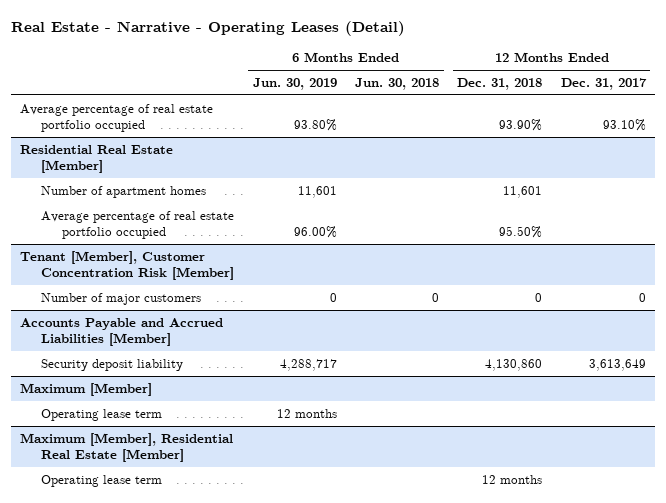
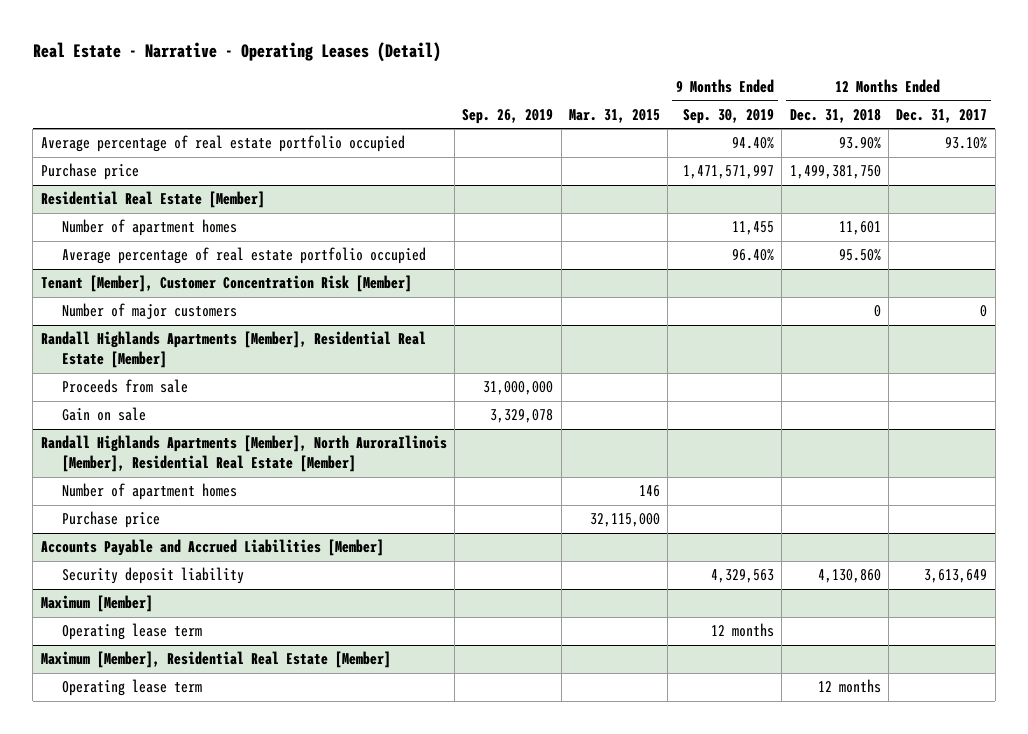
- | 6 Months Ended Jun. 30, 2019 | 6 Months Ended Jun. 30, 2018 | 12 Months Ended Dec. 31, 2018 | 12 Months Ended Dec. 31, 2017
+ | Sep. 26, 2019 | Mar. 31, 2015 | 9 Months Ended Sep. 30, 2019 | 12 Months Ended Dec. 31, 2018 | 12 Months Ended Dec. 31, 2017
+ Purchase price | | | 1,471,571,997 | 1,499,381,750 |
+ Randall Highlands Apartments [Member], Residential Real Estate [Member]
+ Proceeds from sale | 31,000,000 | | | |
+ Gain on sale | 3,329,078 | | | |
+ Randall Highlands Apartments [Member], North AuroraIlinois [Member], Residential Real Estate [Member]
+ Number of apartment homes | | 146 | | |
+ Purchase price | | 32,115,000 | | |

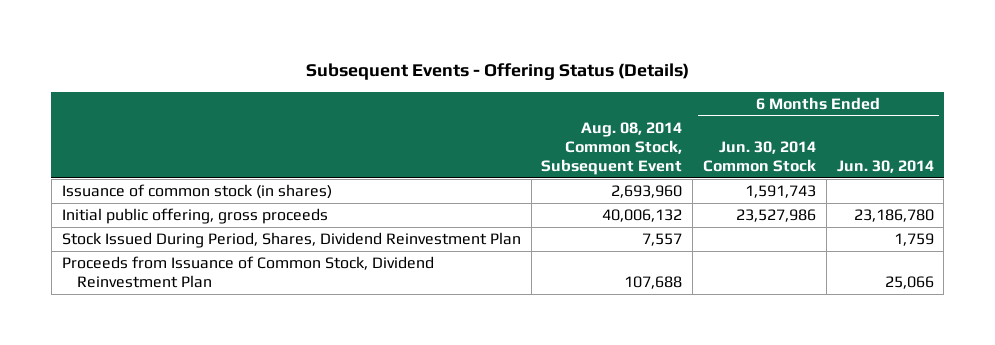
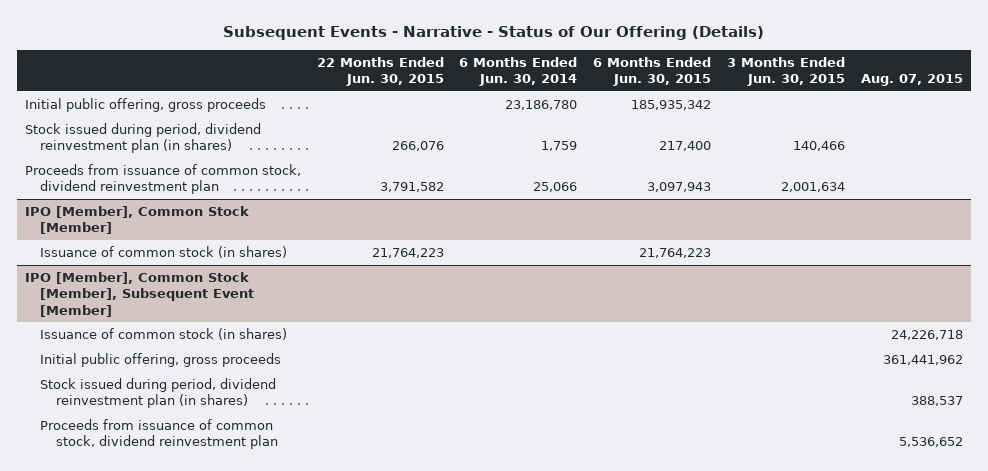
- Subsequent Events - Offering Status (Details)
+ Subsequent Events - Narrative - Status of Our Offering (Details)
- | Aug. 08, 2014 Common Stock, Subsequent Event | 6 Months Ended Jun. 30, 2014 Common Stock | 6 Months Ended Jun. 30, 2014
+ | 22 Months Ended Jun. 30, 2015 | 6 Months Ended Jun. 30, 2014 | 6 Months Ended Jun. 30, 2015 | 3 Months Ended Jun. 30, 2015 | Aug. 07, 2015
- Issuance of common stock (in shares) | 2,693,960 | 1,591,743 |
- Stock Issued During Period, Shares, Dividend Reinvestment Plan | 7,557 | | 1,759
- Proceeds from Issuance of Common Stock, Dividend Reinvestment Plan | 107,688 | | 25,066
+ Stock issued during period, dividend reinvestment plan (in shares) | 266,076 | 1,759 | 217,400 | 140,466 |
+ Proceeds from issuance of common stock, dividend reinvestment plan | 3,791,582 | 25,066 | 3,097,943 | 2,001,634 |
+ IPO [Member], Common Stock [Member]
+ Issuance of common stock (in shares) | 21,764,223 | | 21,764,223 | |
+ IPO [Member], Common Stock [Member], Subsequent Event [Member]
+ Issuance of common stock (in shares) | | | | | 24,226,718
+ Initial public offering, gross proceeds | | | | | 361,441,962
+ Stock issued during period, dividend reinvestment plan (in shares) | | | | | 388,537
+ Proceeds from issuance of common stock, dividend reinvestment plan | | | | | 5,536,652

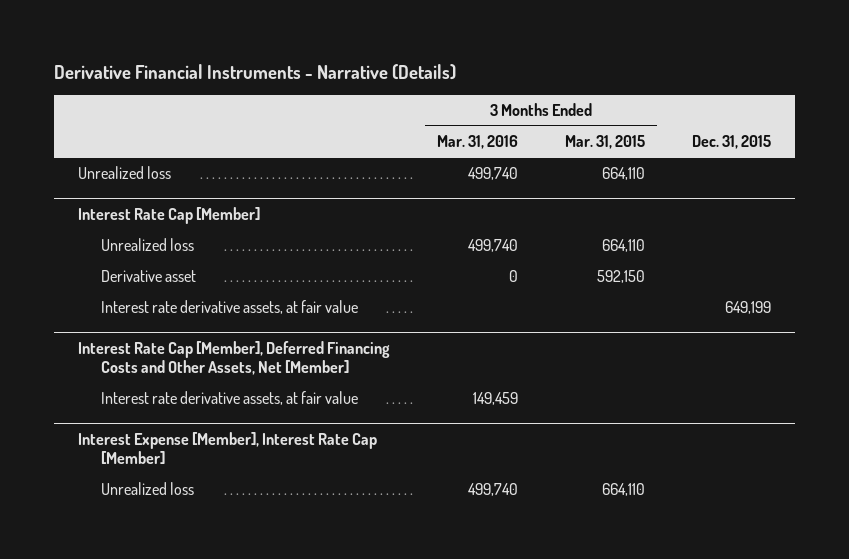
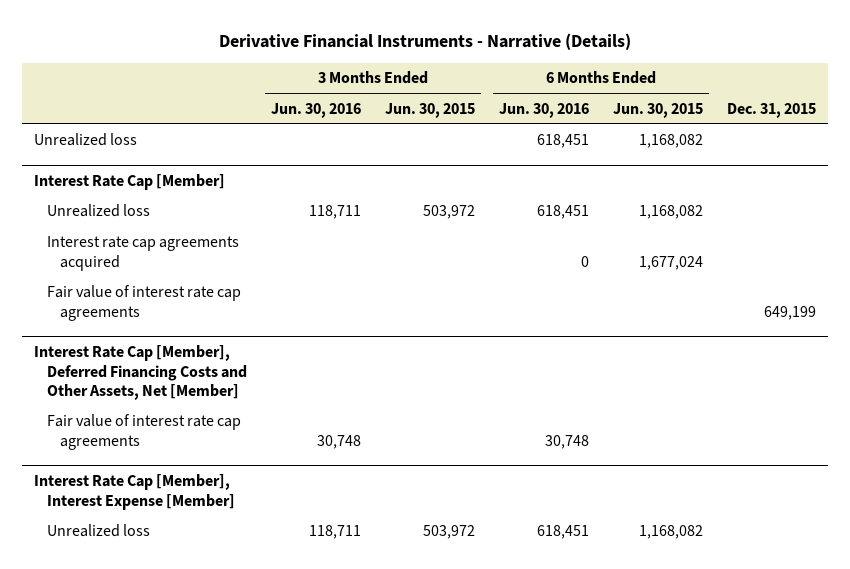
- | 3 Months Ended Mar. 31, 2016 | 3 Months Ended Mar. 31, 2015 | Dec. 31, 2015
+ | 3 Months Ended Jun. 30, 2016 | 3 Months Ended Jun. 30, 2015 | 6 Months Ended Jun. 30, 2016 | 6 Months Ended Jun. 30, 2015 | Dec. 31, 2015
@ Interest Rate Cap [Member]
- Derivative asset | 0 | 592,150 |
- Interest rate derivative assets, at fair value | | | 649,199
+ Interest rate cap agreements acquired | | | 0 | 1,677,024 |
+ Fair value of interest rate cap agreements | | | | | 649,199
@ Interest Rate Cap [Member], Deferred Financing Costs and Other Assets, Net [Member]
- Interest rate derivative assets, at fair value | 149,459 | |
- Interest Expense [Member], Interest Rate Cap [Member]
@ Interest Rate Cap [Member], Deferred Financing Costs and Other Assets, Net [Member]
+ Fair value of interest rate cap agreements | 30,748 | | 30,748 | |
+ Interest Rate Cap [Member], Interest Expense [Member]

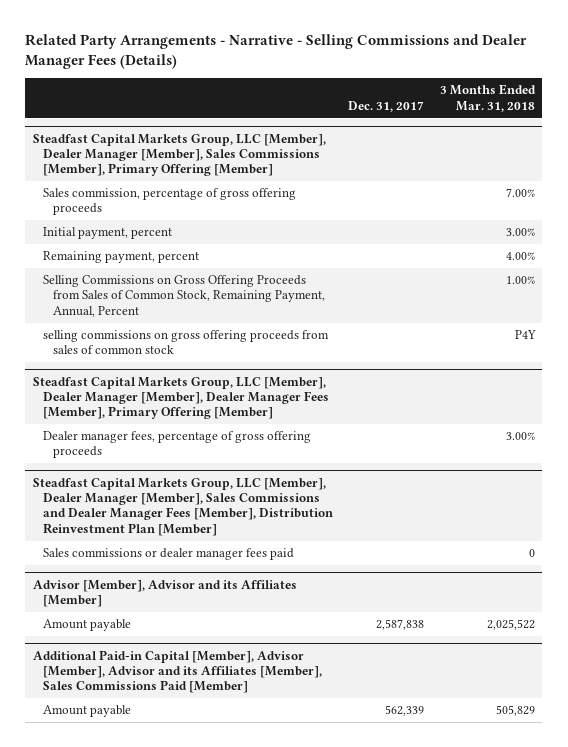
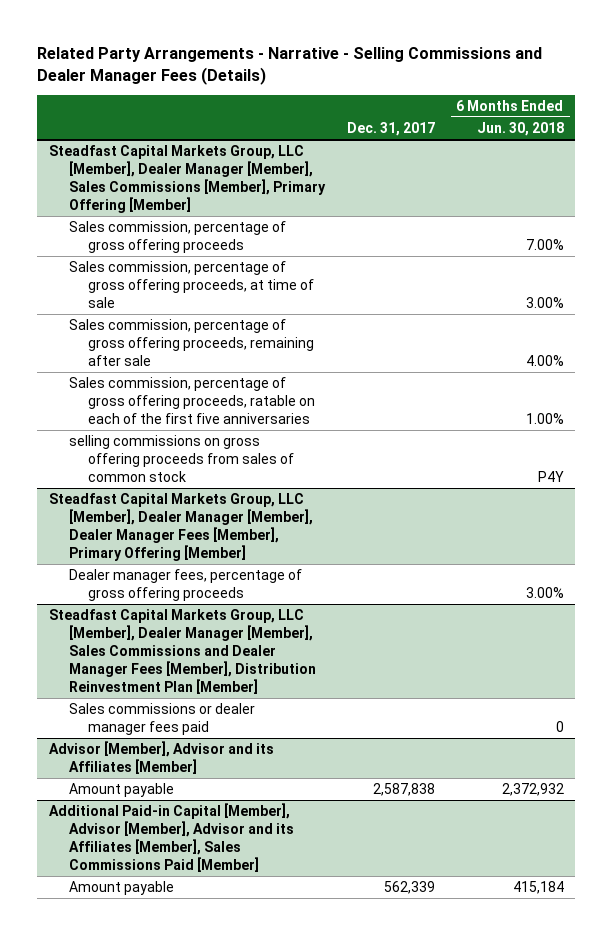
- | Dec. 31, 2017 | 3 Months Ended Mar. 31, 2018
+ | Dec. 31, 2017 | 6 Months Ended Jun. 30, 2018
@ Steadfast Capital Markets Group, LLC [Member], Dealer Manager [Member], Sales Commissions [Member], Primary Offering [Member]
- Initial payment, percent | | 3.00%
- Remaining payment, percent | | 4.00%
- Selling Commissions on Gross Offering Proceeds from Sales of Common Stock, Remaining Payment, Annual, Percent | | 1.00%
+ Sales commission, percentage of gross offering proceeds, at time of sale | | 3.00%
+ Sales commission, percentage of gross offering proceeds, remaining after sale | | 4.00%
+ Sales commission, percentage of gross offering proceeds, ratable on each of the first five anniversaries | | 1.00%

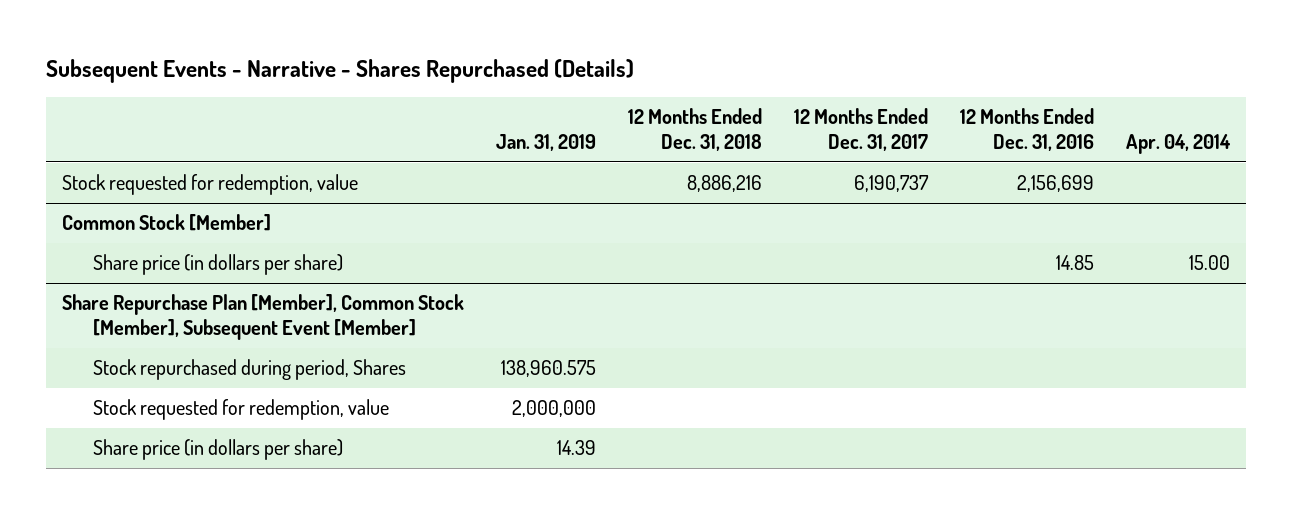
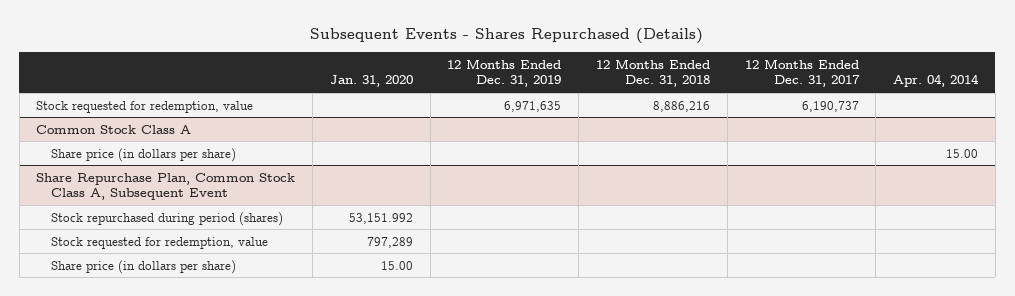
- Subsequent Events - Narrative - Shares Repurchased (Details)
+ Subsequent Events - Shares Repurchased (Details)
- | Jan. 31, 2019 | 12 Months Ended Dec. 31, 2018 | 12 Months Ended Dec. 31, 2017 | 12 Months Ended Dec. 31, 2016 | Apr. 04, 2014
+ | Jan. 31, 2020 | 12 Months Ended Dec. 31, 2019 | 12 Months Ended Dec. 31, 2018 | 12 Months Ended Dec. 31, 2017 | Apr. 04, 2014
- Common Stock [Member]
+ Common Stock Class A
- Share Repurchase Plan [Member], Common Stock [Member], Subsequent Event [Member]
- Stock repurchased during period, Shares | 138,960.575 | | | |
+ Share Repurchase Plan, Common Stock Class A, Subsequent Event
+ Stock repurchased during period (shares) | 53,151.992 | | | |

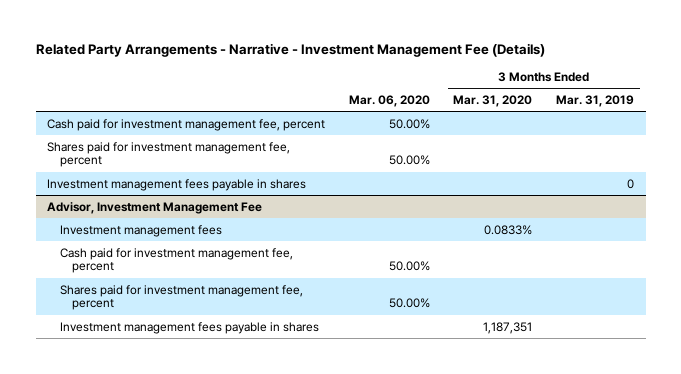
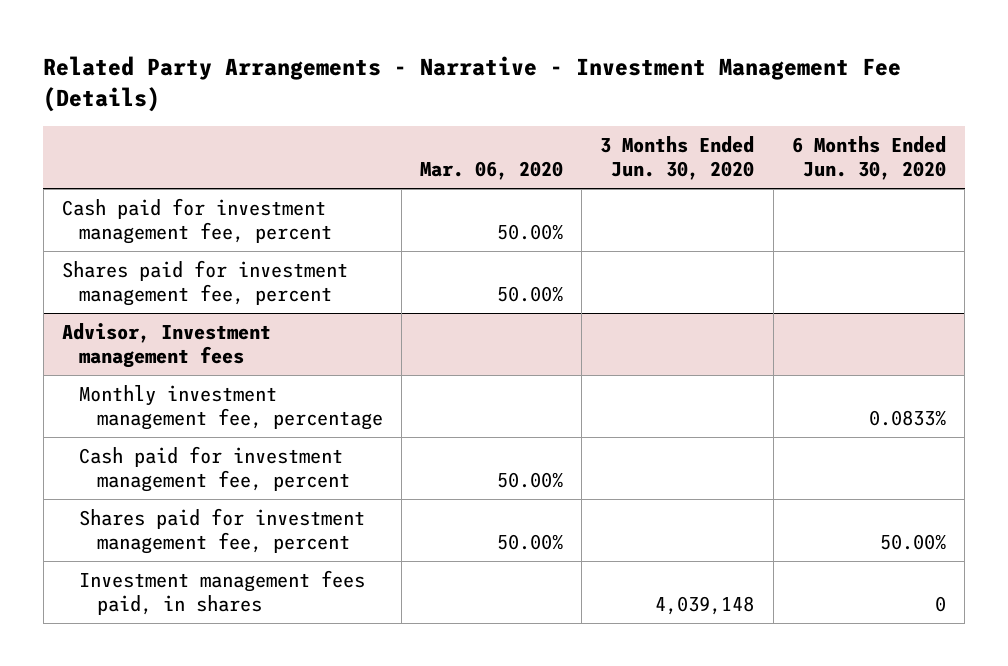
- | Mar. 06, 2020 | 3 Months Ended Mar. 31, 2020 | 3 Months Ended Mar. 31, 2019
+ | Mar. 06, 2020 | 3 Months Ended Jun. 30, 2020 | 6 Months Ended Jun. 30, 2020
- Investment management fees payable in shares | | | 0
- Advisor, Investment Management Fee
- Investment management fees | | 0.0833% |
+ Advisor, Investment management fees
+ Monthly investment management fee, percentage | | | 0.0833%
- Investment management fees payable in shares | | 1,187,351 |
+ Investment management fees paid, in shares | | 4,039,148 | 0

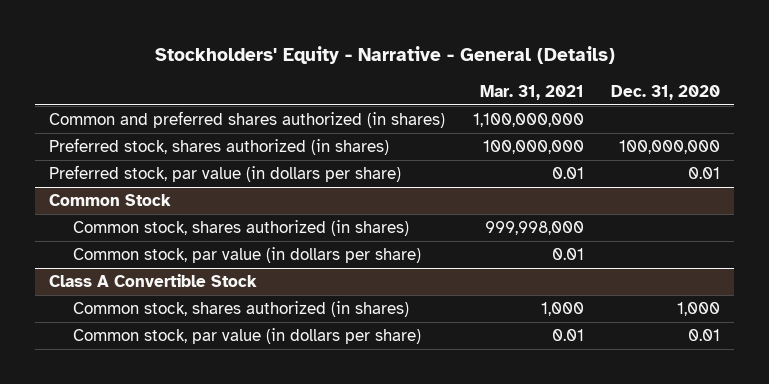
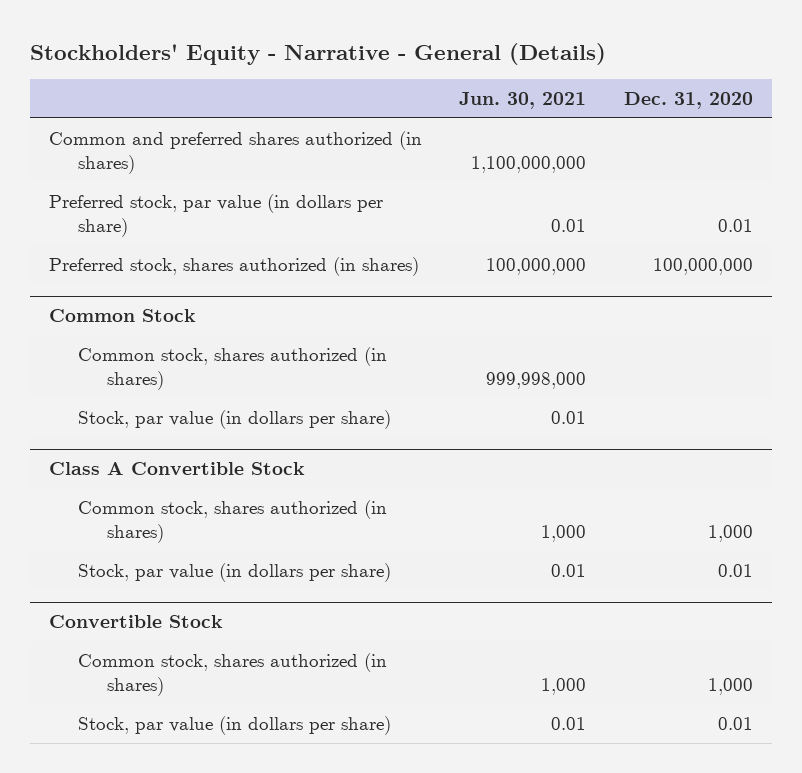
- | Mar. 31, 2021 | Dec. 31, 2020
+ | Jun. 30, 2021 | Dec. 31, 2020
moved down: Preferred stock, shares authorized (in shares) | 100,000,000 | 100,000,000
@ Common Stock
- Common stock, par value (in dollars per share) | 0.01 |
+ Stock, par value (in dollars per share) | 0.01 |
@ Class A Convertible Stock
- Common stock, par value (in dollars per share) | 0.01 | 0.01
+ Stock, par value (in dollars per share) | 0.01 | 0.01
+ Convertible Stock
+ Common stock, shares authorized (in shares) | 1,000 | 1,000
+ Stock, par value (in dollars per share) | 0.01 | 0.01

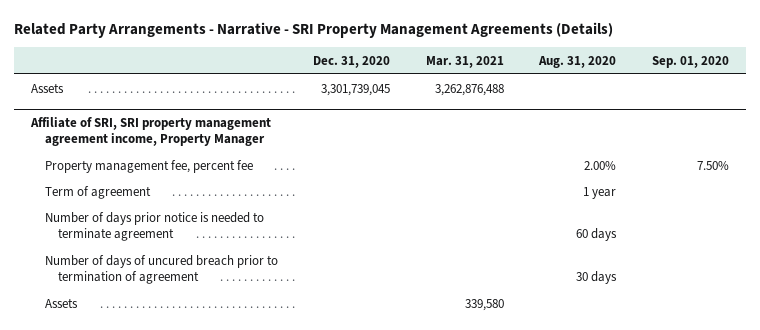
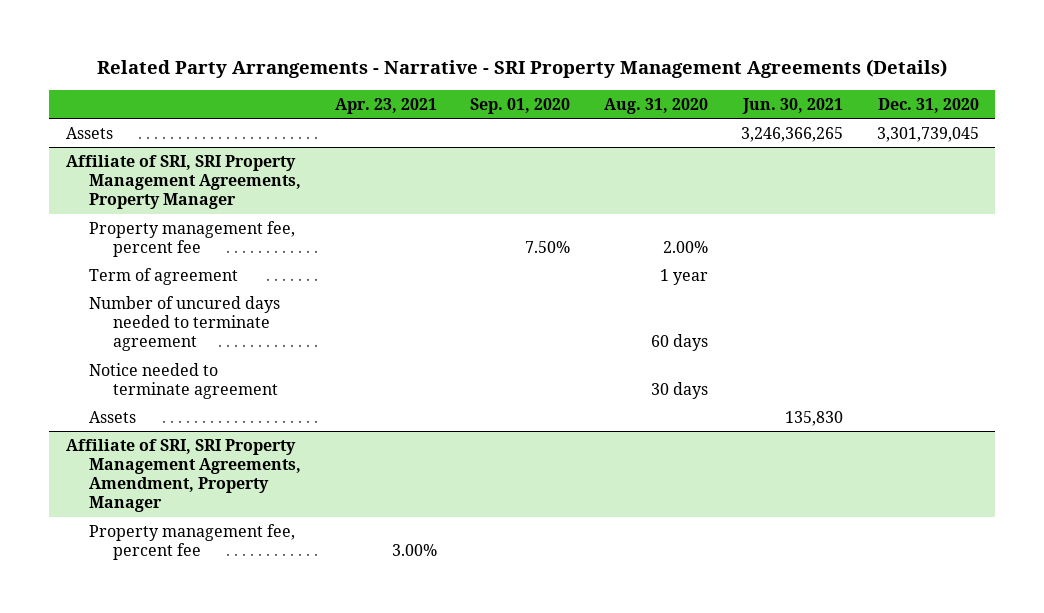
- | Dec. 31, 2020 | Mar. 31, 2021 | Aug. 31, 2020 | Sep. 01, 2020
+ | Apr. 23, 2021 | Sep. 01, 2020 | Aug. 31, 2020 | Jun. 30, 2021 | Dec. 31, 2020
- Affiliate of SRI, SRI property management agreement income, Property Manager
+ Affiliate of SRI, SRI Property Management Agreements, Property Manager
- Number of days prior notice is needed to terminate agreement | | | 60 days |
- Number of days of uncured breach prior to termination of agreement | | | 30 days |
+ Number of uncured days needed to terminate agreement | | | 60 days | |
+ Notice needed to terminate agreement | | | 30 days | |
+ Affiliate of SRI, SRI Property Management Agreements, Amendment, Property Manager
+ Property management fee, percent fee | 3.00% | | | |

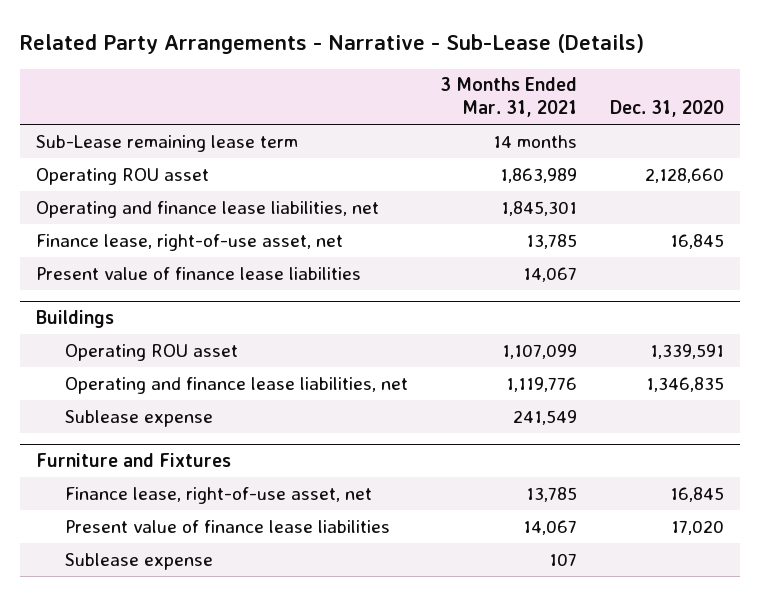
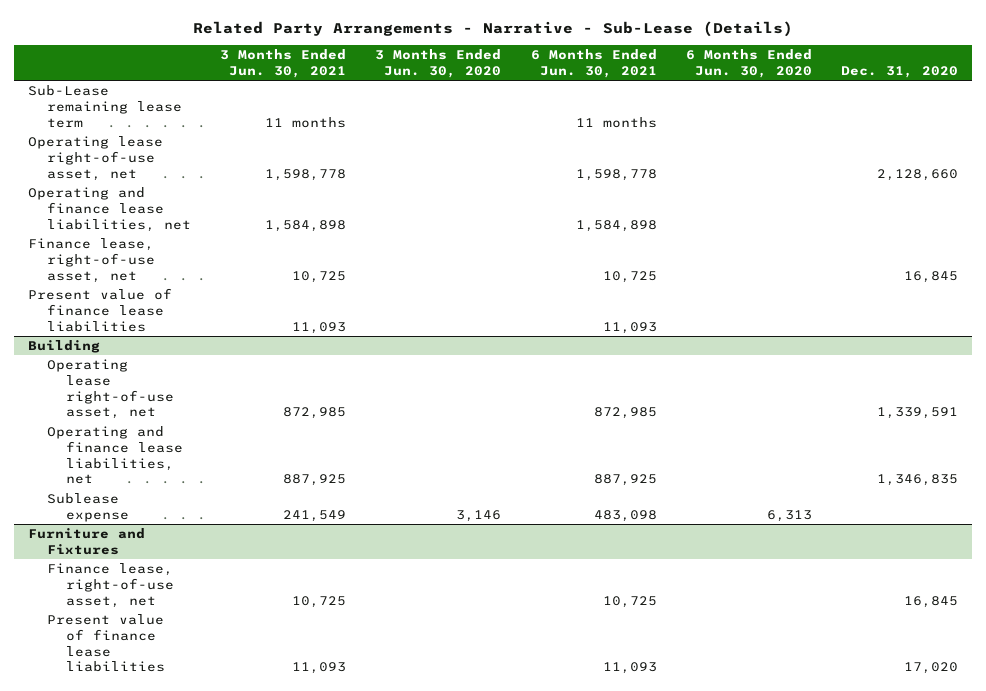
- | 3 Months Ended Mar. 31, 2021 | Dec. 31, 2020
+ | 3 Months Ended Jun. 30, 2021 | 3 Months Ended Jun. 30, 2020 | 6 Months Ended Jun. 30, 2021 | 6 Months Ended Jun. 30, 2020 | Dec. 31, 2020
- Operating ROU asset | 1,863,989 | 2,128,660
+ Operating lease right-of-use asset, net | 1,598,778 | | 1,598,778 | | 2,128,660
- Buildings
- Operating ROU asset | 1,107,099 | 1,339,591
+ Building
+ Operating lease right-of-use asset, net | 872,985 | | 872,985 | | 1,339,591
@ Furniture and Fixtures
- Sublease expense | 107 |

